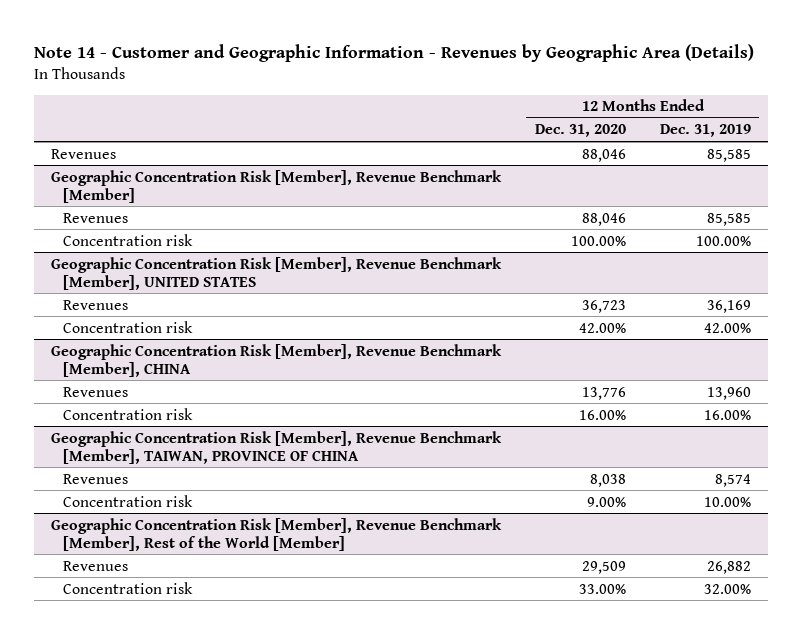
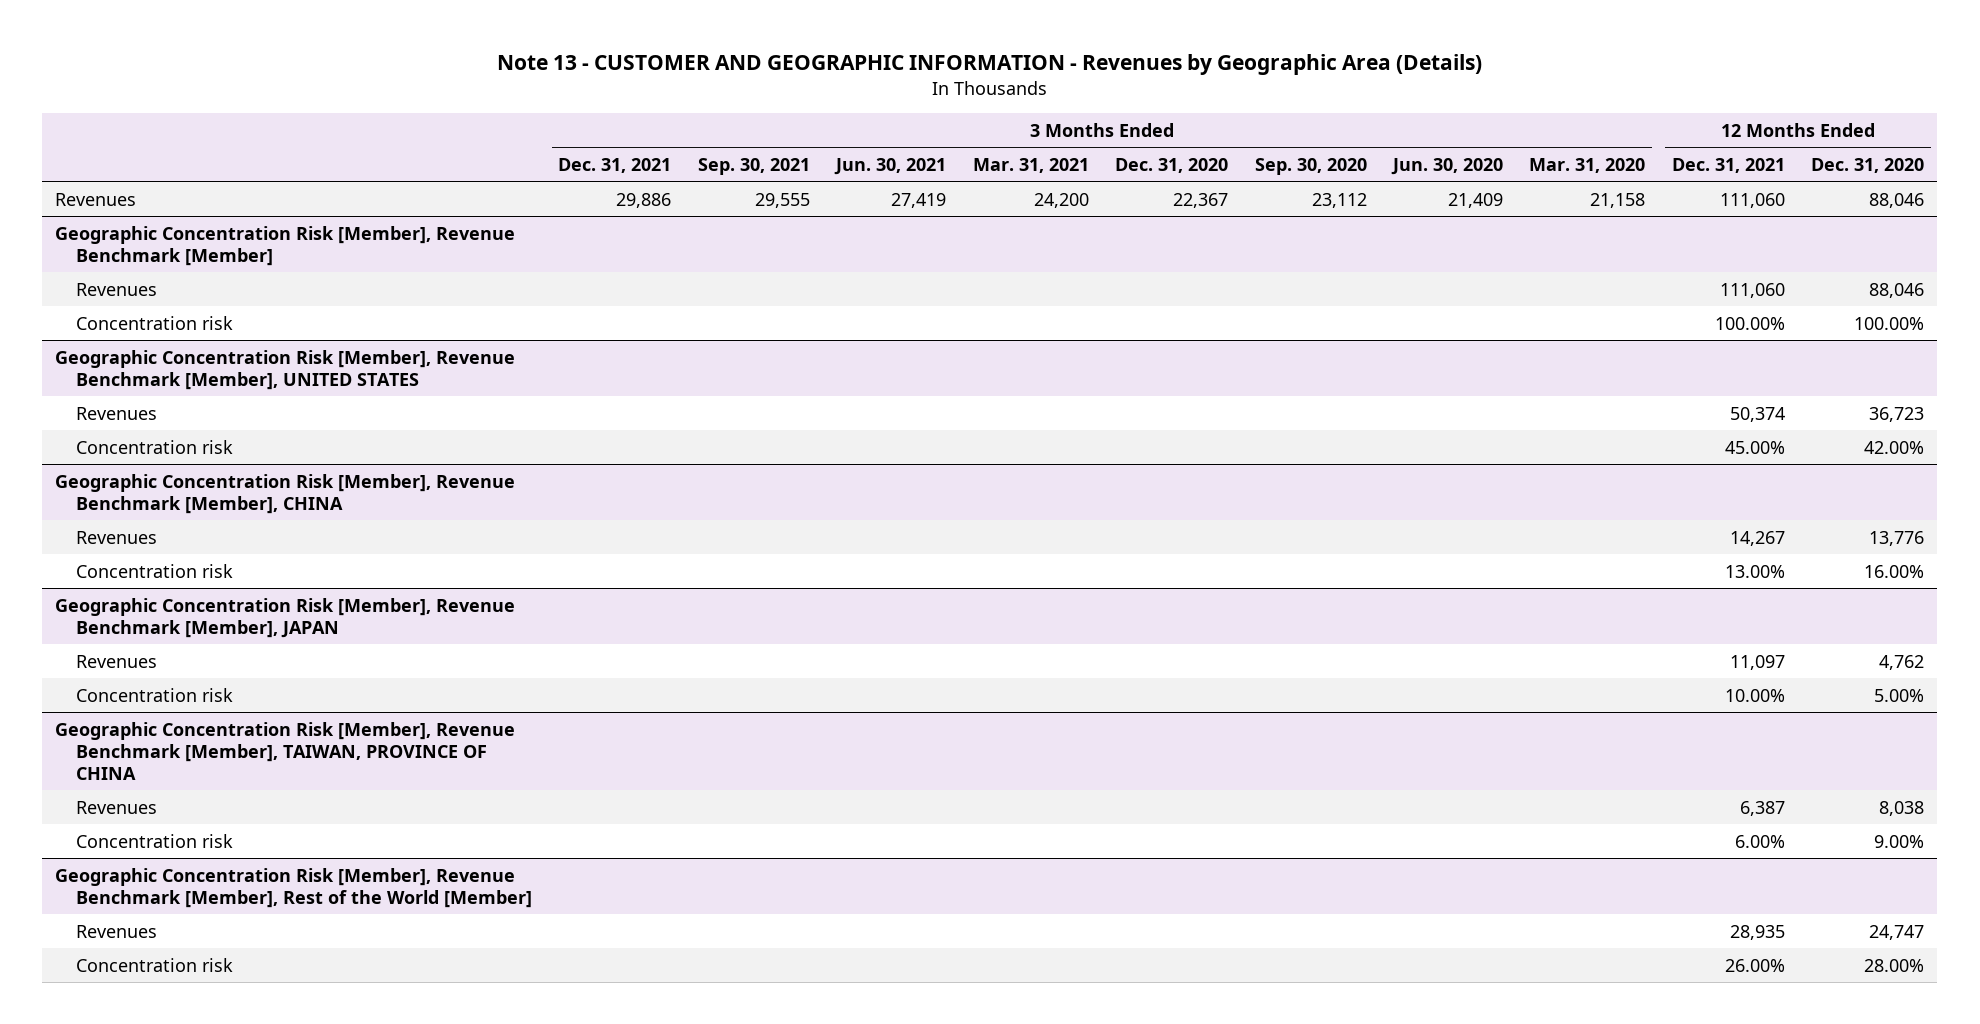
- Note 14 - Customer and Geographic Information - Revenues by Geographic Area (Details)
+ Note 13 - CUSTOMER AND GEOGRAPHIC INFORMATION - Revenues by Geographic Area (Details)
- | 12 Months Ended Dec. 31, 2020 | 12 Months Ended Dec. 31, 2019
+ | 3 Months Ended Dec. 31, 2021 | 3 Months Ended Sep. 30, 2021 | 3 Months Ended Jun. 30, 2021 | 3 Months Ended Mar. 31, 2021 | 3 Months Ended Dec. 31, 2020 | 3 Months Ended Sep. 30, 2020 | 3 Months Ended Jun. 30, 2020 | 3 Months Ended Mar. 31, 2020 | 12 Months Ended Dec. 31, 2021 | 12 Months Ended Dec. 31, 2020
+ Geographic Concentration Risk [Member], Revenue Benchmark [Member], JAPAN
+ Revenues | | | | | | | | | 11,097 | 4,762
+ Concentration risk | | | | | | | | | 10.00% | 5.00%
@ Geographic Concentration Risk [Member], Revenue Benchmark [Member], Rest of the World [Member]
- Revenues | 29,509 | 26,882
- Concentration risk | 33.00% | 32.00%
+ Revenues | | | | | | | | | 28,935 | 24,747
+ Concentration risk | | | | | | | | | 26.00% | 28.00%

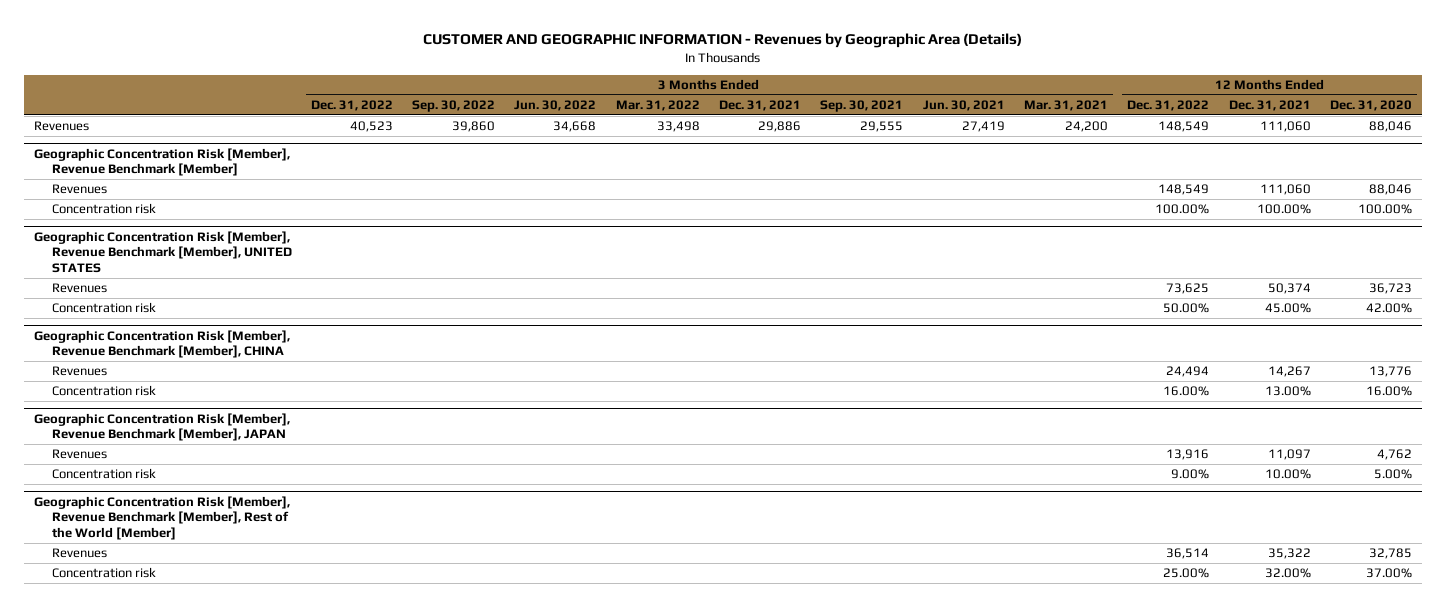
- Note 13 - CUSTOMER AND GEOGRAPHIC INFORMATION - Revenues by Geographic Area (Details)
+ CUSTOMER AND GEOGRAPHIC INFORMATION - Revenues by Geographic Area (Details)
- | 3 Months Ended Dec. 31, 2021 | 3 Months Ended Sep. 30, 2021 | 3 Months Ended Jun. 30, 2021 | 3 Months Ended Mar. 31, 2021 | 3 Months Ended Dec. 31, 2020 | 3 Months Ended Sep. 30, 2020 | 3 Months Ended Jun. 30, 2020 | 3 Months Ended Mar. 31, 2020 | 12 Months Ended Dec. 31, 2021 | 12 Months Ended Dec. 31, 2020
+ | 3 Months Ended Dec. 31, 2022 | 3 Months Ended Sep. 30, 2022 | 3 Months Ended Jun. 30, 2022 | 3 Months Ended Mar. 31, 2022 | 3 Months Ended Dec. 31, 2021 | 3 Months Ended Sep. 30, 2021 | 3 Months Ended Jun. 30, 2021 | 3 Months Ended Mar. 31, 2021 | 12 Months Ended Dec. 31, 2022 | 12 Months Ended Dec. 31, 2021 | 12 Months Ended Dec. 31, 2020
- Geographic Concentration Risk [Member], Revenue Benchmark [Member], TAIWAN, PROVINCE OF CHINA
- Revenues | | | | | | | | | 6,387 | 8,038
- Concentration risk | | | | | | | | | 6.00% | 9.00%
@ Geographic Concentration Risk [Member], Revenue Benchmark [Member], Rest of the World [Member]
- Revenues | | | | | | | | | 28,935 | 24,747
- Concentration risk | | | | | | | | | 26.00% | 28.00%
+ Revenues | | | | | | | | | 36,514 | 35,322 | 32,785
+ Concentration risk | | | | | | | | | 25.00% | 32.00% | 37.00%

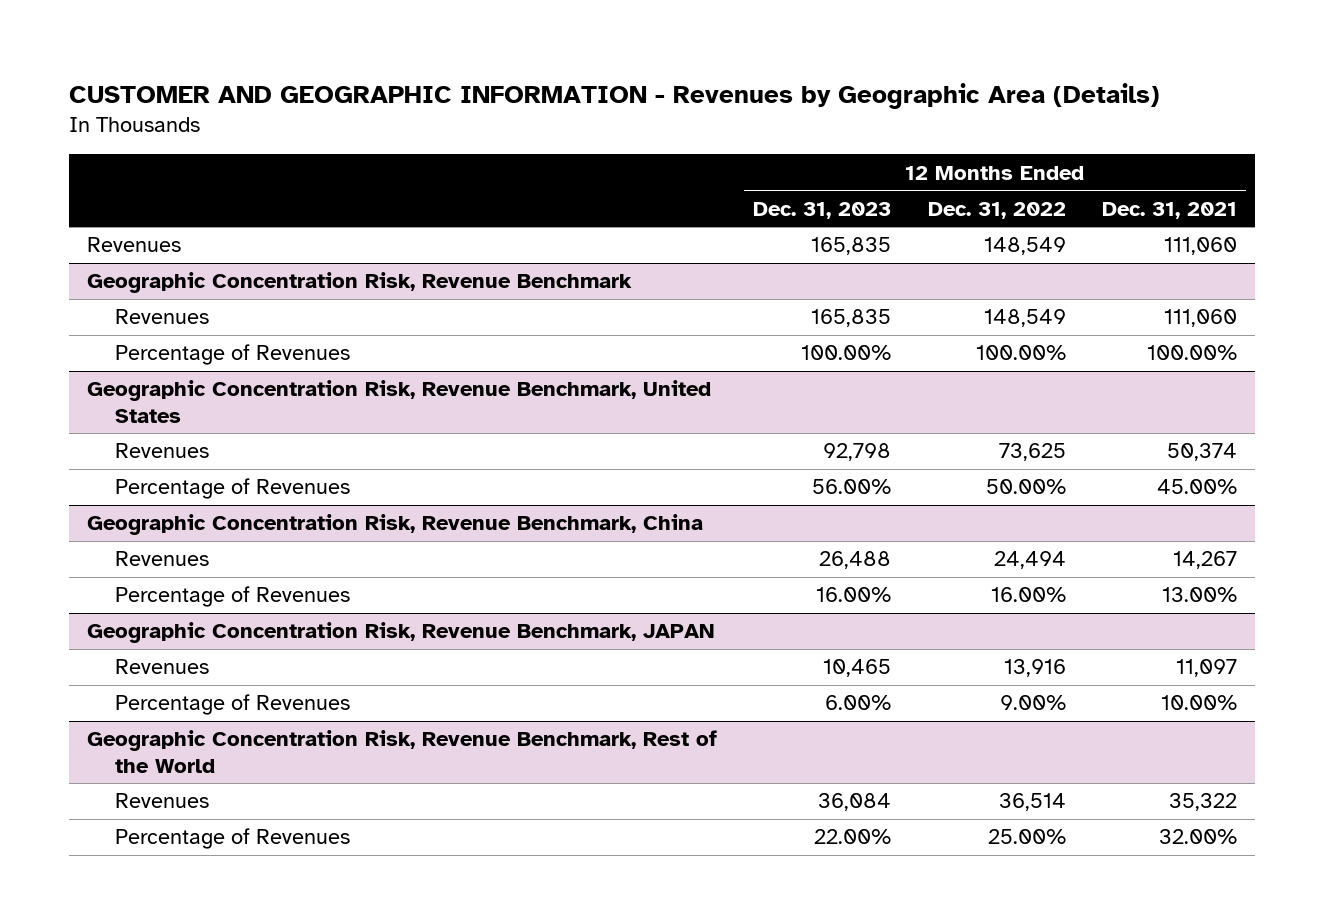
- | 3 Months Ended Dec. 31, 2022 | 3 Months Ended Sep. 30, 2022 | 3 Months Ended Jun. 30, 2022 | 3 Months Ended Mar. 31, 2022 | 3 Months Ended Dec. 31, 2021 | 3 Months Ended Sep. 30, 2021 | 3 Months Ended Jun. 30, 2021 | 3 Months Ended Mar. 31, 2021 | 12 Months Ended Dec. 31, 2022 | 12 Months Ended Dec. 31, 2021 | 12 Months Ended Dec. 31, 2020
+ | 12 Months Ended Dec. 31, 2023 | 12 Months Ended Dec. 31, 2022 | 12 Months Ended Dec. 31, 2021
- Geographic Concentration Risk [Member], Revenue Benchmark [Member]
+ Geographic Concentration Risk, Revenue Benchmark
- Concentration risk | | | | | | | | | 100.00% | 100.00% | 100.00%
- Geographic Concentration Risk [Member], Revenue Benchmark [Member], UNITED STATES
+ Percentage of Revenues | 100.00% | 100.00% | 100.00%
+ Geographic Concentration Risk, Revenue Benchmark, United States
- Concentration risk | | | | | | | | | 50.00% | 45.00% | 42.00%
- Geographic Concentration Risk [Member], Revenue Benchmark [Member], CHINA
+ Percentage of Revenues | 56.00% | 50.00% | 45.00%
+ Geographic Concentration Risk, Revenue Benchmark, China
- Concentration risk | | | | | | | | | 16.00% | 13.00% | 16.00%
- Geographic Concentration Risk [Member], Revenue Benchmark [Member], JAPAN
+ Percentage of Revenues | 16.00% | 16.00% | 13.00%
+ Geographic Concentration Risk, Revenue Benchmark, JAPAN
- Concentration risk | | | | | | | | | 9.00% | 10.00% | 5.00%
- Geographic Concentration Risk [Member], Revenue Benchmark [Member], Rest of the World [Member]
+ Percentage of Revenues | 6.00% | 9.00% | 10.00%
+ Geographic Concentration Risk, Revenue Benchmark, Rest of the World
- Concentration risk | | | | | | | | | 25.00% | 32.00% | 37.00%
+ Percentage of Revenues | 22.00% | 25.00% | 32.00%

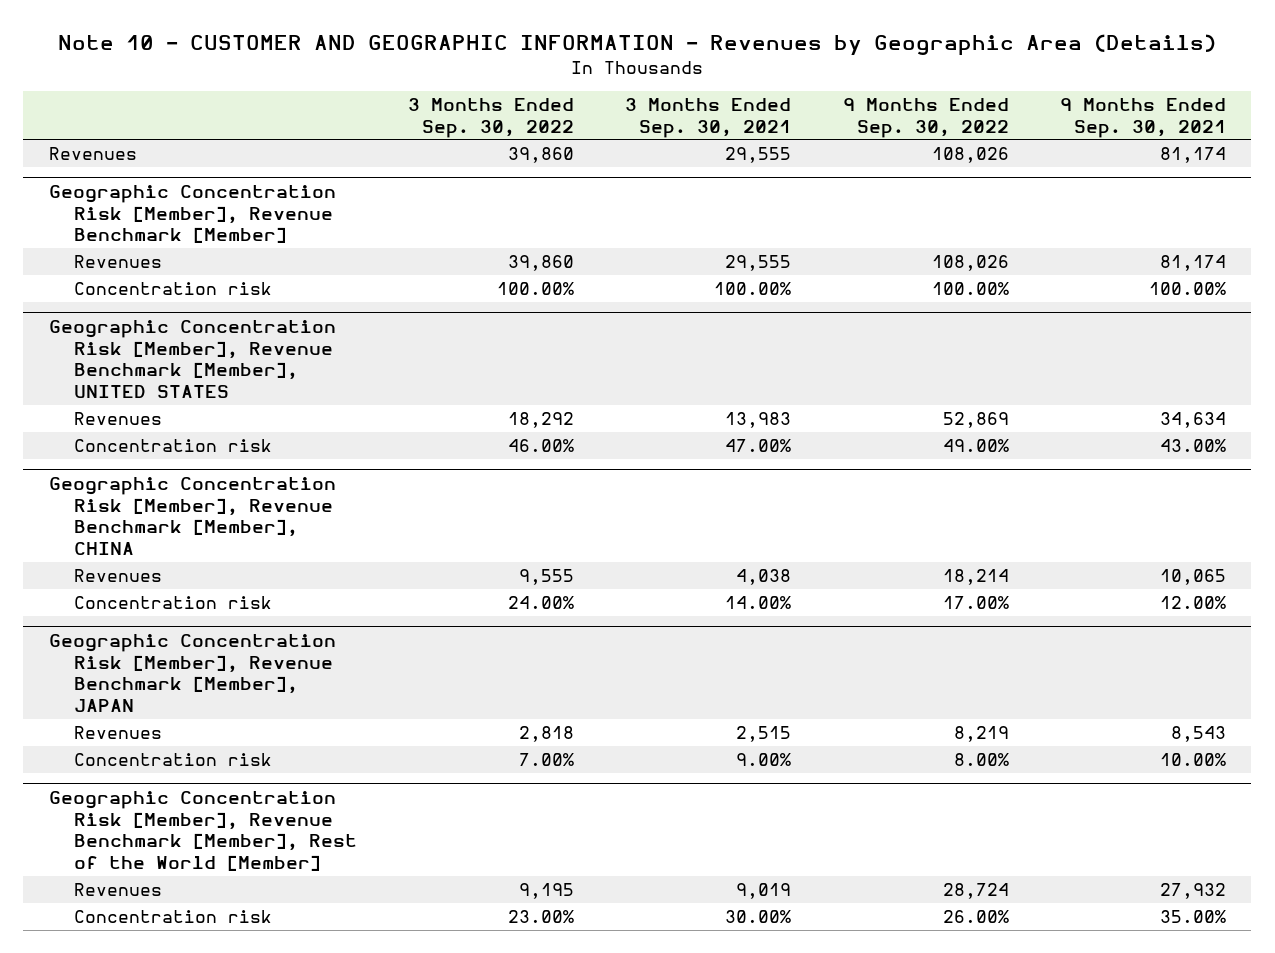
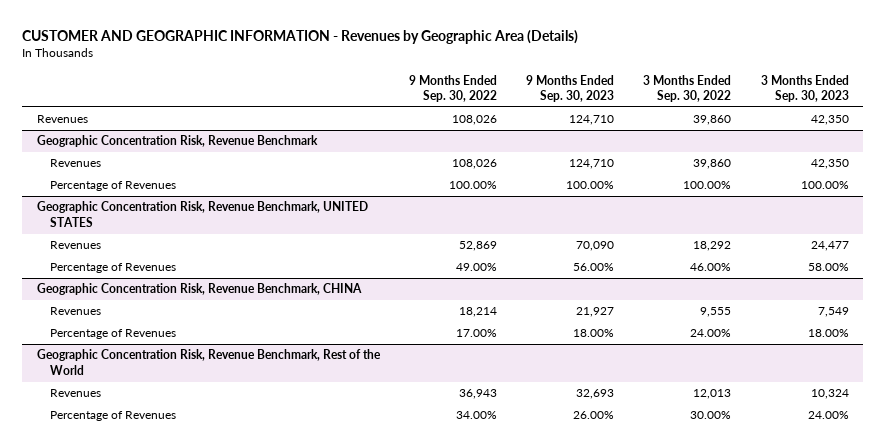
- Note 10 - CUSTOMER AND GEOGRAPHIC INFORMATION - Revenues by Geographic Area (Details)
+ CUSTOMER AND GEOGRAPHIC INFORMATION - Revenues by Geographic Area (Details)
- | 3 Months Ended Sep. 30, 2022 | 3 Months Ended Sep. 30, 2021 | 9 Months Ended Sep. 30, 2022 | 9 Months Ended Sep. 30, 2021
+ | 9 Months Ended Sep. 30, 2022 | 9 Months Ended Sep. 30, 2023 | 3 Months Ended Sep. 30, 2022 | 3 Months Ended Sep. 30, 2023
- Geographic Concentration Risk [Member], Revenue Benchmark [Member]
+ Geographic Concentration Risk, Revenue Benchmark
- Concentration risk | 100.00% | 100.00% | 100.00% | 100.00%
- Geographic Concentration Risk [Member], Revenue Benchmark [Member], UNITED STATES
+ Percentage of Revenues | 100.00% | 100.00% | 100.00% | 100.00%
+ Geographic Concentration Risk, Revenue Benchmark, UNITED STATES
- Concentration risk | 46.00% | 47.00% | 49.00% | 43.00%
- Geographic Concentration Risk [Member], Revenue Benchmark [Member], CHINA
+ Percentage of Revenues | 49.00% | 56.00% | 46.00% | 58.00%
+ Geographic Concentration Risk, Revenue Benchmark, CHINA
- Concentration risk | 24.00% | 14.00% | 17.00% | 12.00%
- Geographic Concentration Risk [Member], Revenue Benchmark [Member], JAPAN
- Revenues | 2,818 | 2,515 | 8,219 | 8,543
- Concentration risk | 7.00% | 9.00% | 8.00% | 10.00%
- Geographic Concentration Risk [Member], Revenue Benchmark [Member], Rest of the World [Member]
- Revenues | 9,195 | 9,019 | 28,724 | 27,932
- Concentration risk | 23.00% | 30.00% | 26.00% | 35.00%
+ Percentage of Revenues | 17.00% | 18.00% | 24.00% | 18.00%
+ Geographic Concentration Risk, Revenue Benchmark, Rest of the World
+ Revenues | 36,943 | 32,693 | 12,013 | 10,324
+ Percentage of Revenues | 34.00% | 26.00% | 30.00% | 24.00%

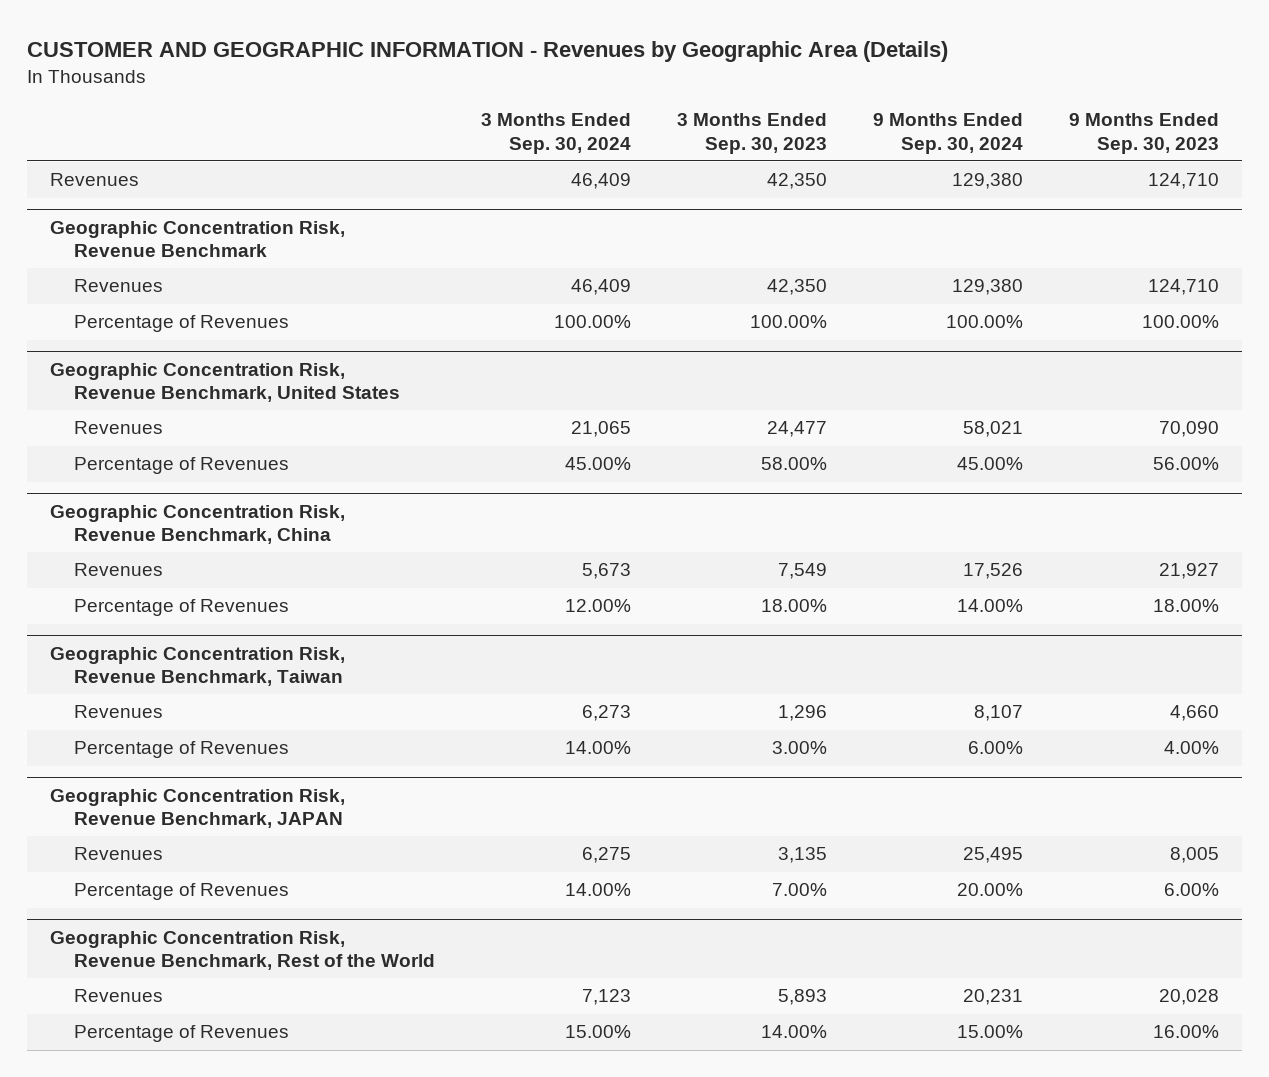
- | 9 Months Ended Sep. 30, 2022 | 9 Months Ended Sep. 30, 2023 | 3 Months Ended Sep. 30, 2022 | 3 Months Ended Sep. 30, 2023
+ | 3 Months Ended Sep. 30, 2024 | 3 Months Ended Sep. 30, 2023 | 9 Months Ended Sep. 30, 2024 | 9 Months Ended Sep. 30, 2023
- Geographic Concentration Risk, Revenue Benchmark, UNITED STATES
+ Geographic Concentration Risk, Revenue Benchmark, United States
- Geographic Concentration Risk, Revenue Benchmark, CHINA
+ Geographic Concentration Risk, Revenue Benchmark, China
+ Geographic Concentration Risk, Revenue Benchmark, Taiwan
+ Revenues | 6,273 | 1,296 | 8,107 | 4,660
+ Percentage of Revenues | 14.00% | 3.00% | 6.00% | 4.00%
+ Geographic Concentration Risk, Revenue Benchmark, JAPAN
+ Revenues | 6,275 | 3,135 | 25,495 | 8,005
+ Percentage of Revenues | 14.00% | 7.00% | 20.00% | 6.00%
@ Geographic Concentration Risk, Revenue Benchmark, Rest of the World
- Revenues | 36,943 | 32,693 | 12,013 | 10,324
- Percentage of Revenues | 34.00% | 26.00% | 30.00% | 24.00%
+ Revenues | 7,123 | 5,893 | 20,231 | 20,028
+ Percentage of Revenues | 15.00% | 14.00% | 15.00% | 16.00%

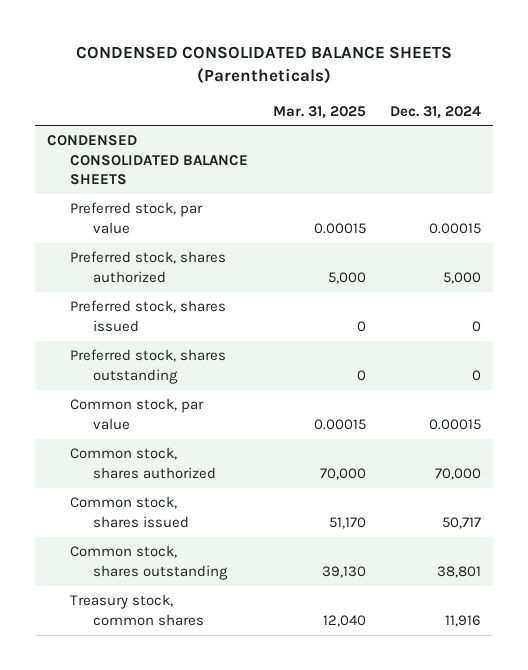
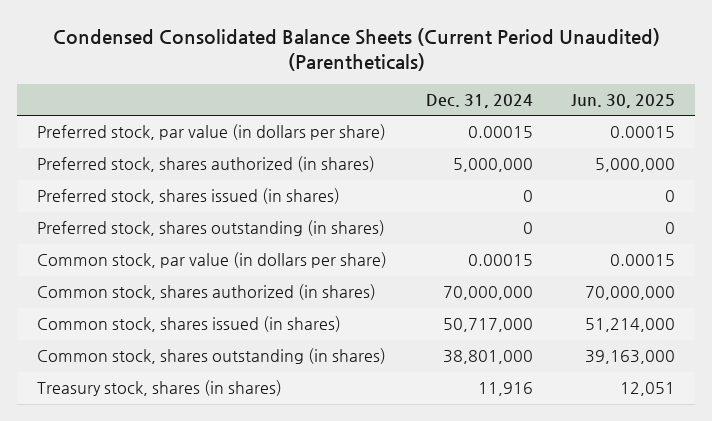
- CONDENSED CONSOLIDATED BALANCE SHEETS (Parentheticals)
+ Condensed Consolidated Balance Sheets (Current Period Unaudited) (Parentheticals)
- | Mar. 31, 2025 | Dec. 31, 2024
+ | Dec. 31, 2024 | Jun. 30, 2025
- CONDENSED CONSOLIDATED BALANCE SHEETS
- Preferred stock, par value | 0.00015 | 0.00015
- Preferred stock, shares authorized | 5,000 | 5,000
- Preferred stock, shares issued | 0 | 0
- Preferred stock, shares outstanding | 0 | 0
- Common stock, par value | 0.00015 | 0.00015
- Common stock, shares authorized | 70,000 | 70,000
- Common stock, shares issued | 51,170 | 50,717
- Common stock, shares outstanding | 39,130 | 38,801
- Treasury stock, common shares | 12,040 | 11,916
+ Preferred stock, par value (in dollars per share) | 0.00015 | 0.00015
+ Preferred stock, shares authorized (in shares) | 5,000,000 | 5,000,000
+ Preferred stock, shares issued (in shares) | 0 | 0
+ Preferred stock, shares outstanding (in shares) | 0 | 0
+ Common stock, par value (in dollars per share) | 0.00015 | 0.00015
+ Common stock, shares authorized (in shares) | 70,000,000 | 70,000,000
+ Common stock, shares issued (in shares) | 50,717,000 | 51,214,000
+ Common stock, shares outstanding (in shares) | 38,801,000 | 39,163,000
+ Treasury stock, shares (in shares) | 11,916 | 12,051

